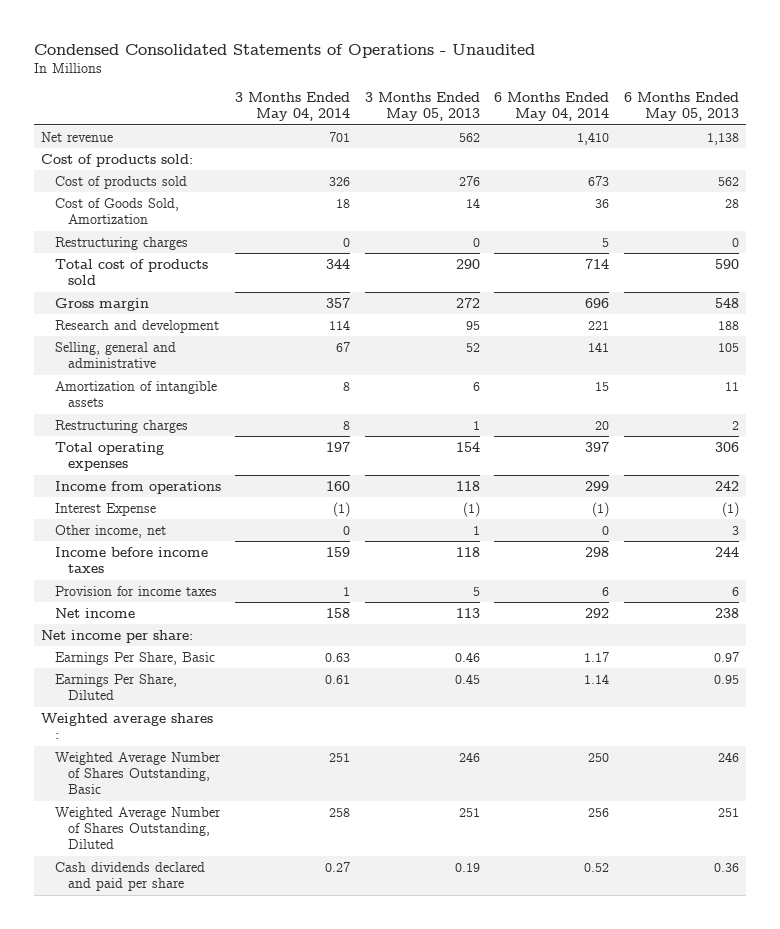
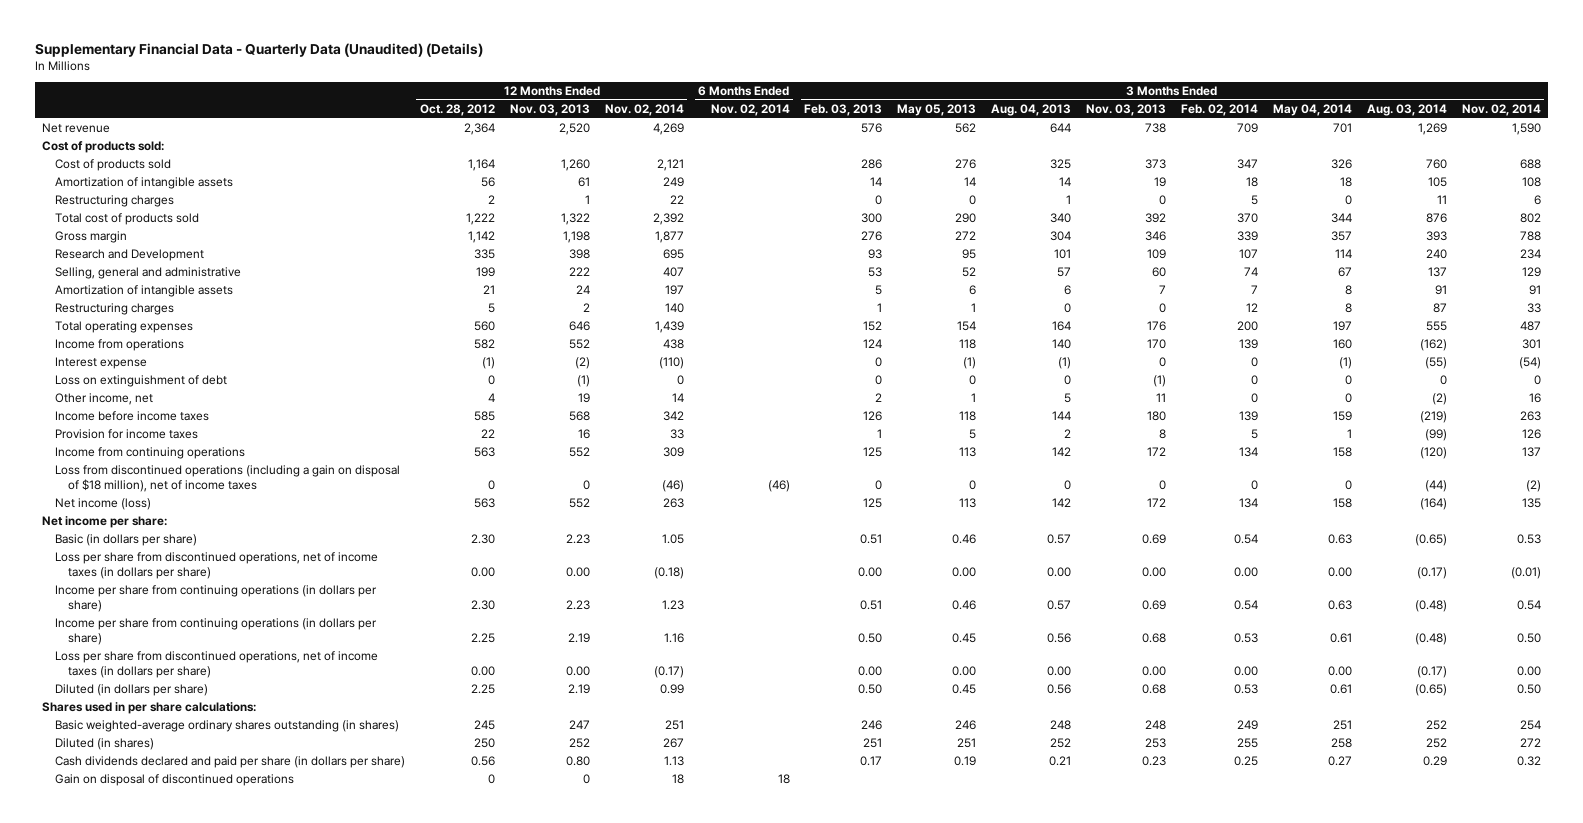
- Condensed Consolidated Statements of Operations - Unaudited
+ Supplementary Financial Data - Quarterly Data (Unaudited) (Details)
- | 3 Months Ended May 04, 2014 | 3 Months Ended May 05, 2013 | 6 Months Ended May 04, 2014 | 6 Months Ended May 05, 2013
+ | 12 Months Ended Oct. 28, 2012 | 12 Months Ended Nov. 03, 2013 | 12 Months Ended Nov. 02, 2014 | 6 Months Ended Nov. 02, 2014 | 3 Months Ended Feb. 03, 2013 | 3 Months Ended May 05, 2013 | 3 Months Ended Aug. 04, 2013 | 3 Months Ended Nov. 03, 2013 | 3 Months Ended Feb. 02, 2014 | 3 Months Ended May 04, 2014 | 3 Months Ended Aug. 03, 2014 | 3 Months Ended Nov. 02, 2014
- Cost of Goods Sold, Amortization | 18 | 14 | 36 | 28
+ Amortization of intangible assets | 56 | 61 | 249 | | 14 | 14 | 14 | 19 | 18 | 18 | 105 | 108
- Research and development | 114 | 95 | 221 | 188
+ Research and Development | 335 | 398 | 695 | | 93 | 95 | 101 | 109 | 107 | 114 | 240 | 234
- Interest Expense | (1) | (1) | (1) | (1)
+ Interest expense | (1) | (2) | (110) | | 0 | (1) | (1) | 0 | 0 | (1) | (55) | (54)
+ Loss on extinguishment of debt | 0 | (1) | 0 | | 0 | 0 | 0 | (1) | 0 | 0 | 0 | 0
- Net income | 158 | 113 | 292 | 238
+ Income from continuing operations | 563 | 552 | 309 | | 125 | 113 | 142 | 172 | 134 | 158 | (120) | 137
+ Loss from discontinued operations (including a gain on disposal of $18 million), net of income taxes | 0 | 0 | (46) | (46) | 0 | 0 | 0 | 0 | 0 | 0 | (44) | (2)
+ Net income (loss) | 563 | 552 | 263 | | 125 | 113 | 142 | 172 | 134 | 158 | (164) | 135
- Earnings Per Share, Basic | 0.63 | 0.46 | 1.17 | 0.97
- Earnings Per Share, Diluted | 0.61 | 0.45 | 1.14 | 0.95
- Weighted average shares :
- Weighted Average Number of Shares Outstanding, Basic | 251 | 246 | 250 | 246
- Weighted Average Number of Shares Outstanding, Diluted | 258 | 251 | 256 | 251
- Cash dividends declared and paid per share | 0.27 | 0.19 | 0.52 | 0.36
+ Basic (in dollars per share) | 2.30 | 2.23 | 1.05 | | 0.51 | 0.46 | 0.57 | 0.69 | 0.54 | 0.63 | (0.65) | 0.53
+ Loss per share from discontinued operations, net of income taxes (in dollars per share) | 0.00 | 0.00 | (0.18) | | 0.00 | 0.00 | 0.00 | 0.00 | 0.00 | 0.00 | (0.17) | (0.01)
+ Income per share from continuing operations (in dollars per share) | 2.30 | 2.23 | 1.23 | | 0.51 | 0.46 | 0.57 | 0.69 | 0.54 | 0.63 | (0.48) | 0.54
+ Income per share from continuing operations (in dollars per share) | 2.25 | 2.19 | 1.16 | | 0.50 | 0.45 | 0.56 | 0.68 | 0.53 | 0.61 | (0.48) | 0.50
+ Loss per share from discontinued operations, net of income taxes (in dollars per share) | 0.00 | 0.00 | (0.17) | | 0.00 | 0.00 | 0.00 | 0.00 | 0.00 | 0.00 | (0.17) | 0.00
+ Diluted (in dollars per share) | 2.25 | 2.19 | 0.99 | | 0.50 | 0.45 | 0.56 | 0.68 | 0.53 | 0.61 | (0.65) | 0.50
+ Shares used in per share calculations:
+ Basic weighted-average ordinary shares outstanding (in shares) | 245 | 247 | 251 | | 246 | 246 | 248 | 248 | 249 | 251 | 252 | 254
+ Diluted (in shares) | 250 | 252 | 267 | | 251 | 251 | 252 | 253 | 255 | 258 | 252 | 272
+ Cash dividends declared and paid per share (in dollars per share) | 0.56 | 0.80 | 1.13 | | 0.17 | 0.19 | 0.21 | 0.23 | 0.25 | 0.27 | 0.29 | 0.32
+ Gain on disposal of discontinued operations | 0 | 0 | 18 | 18 | | | | | | | |

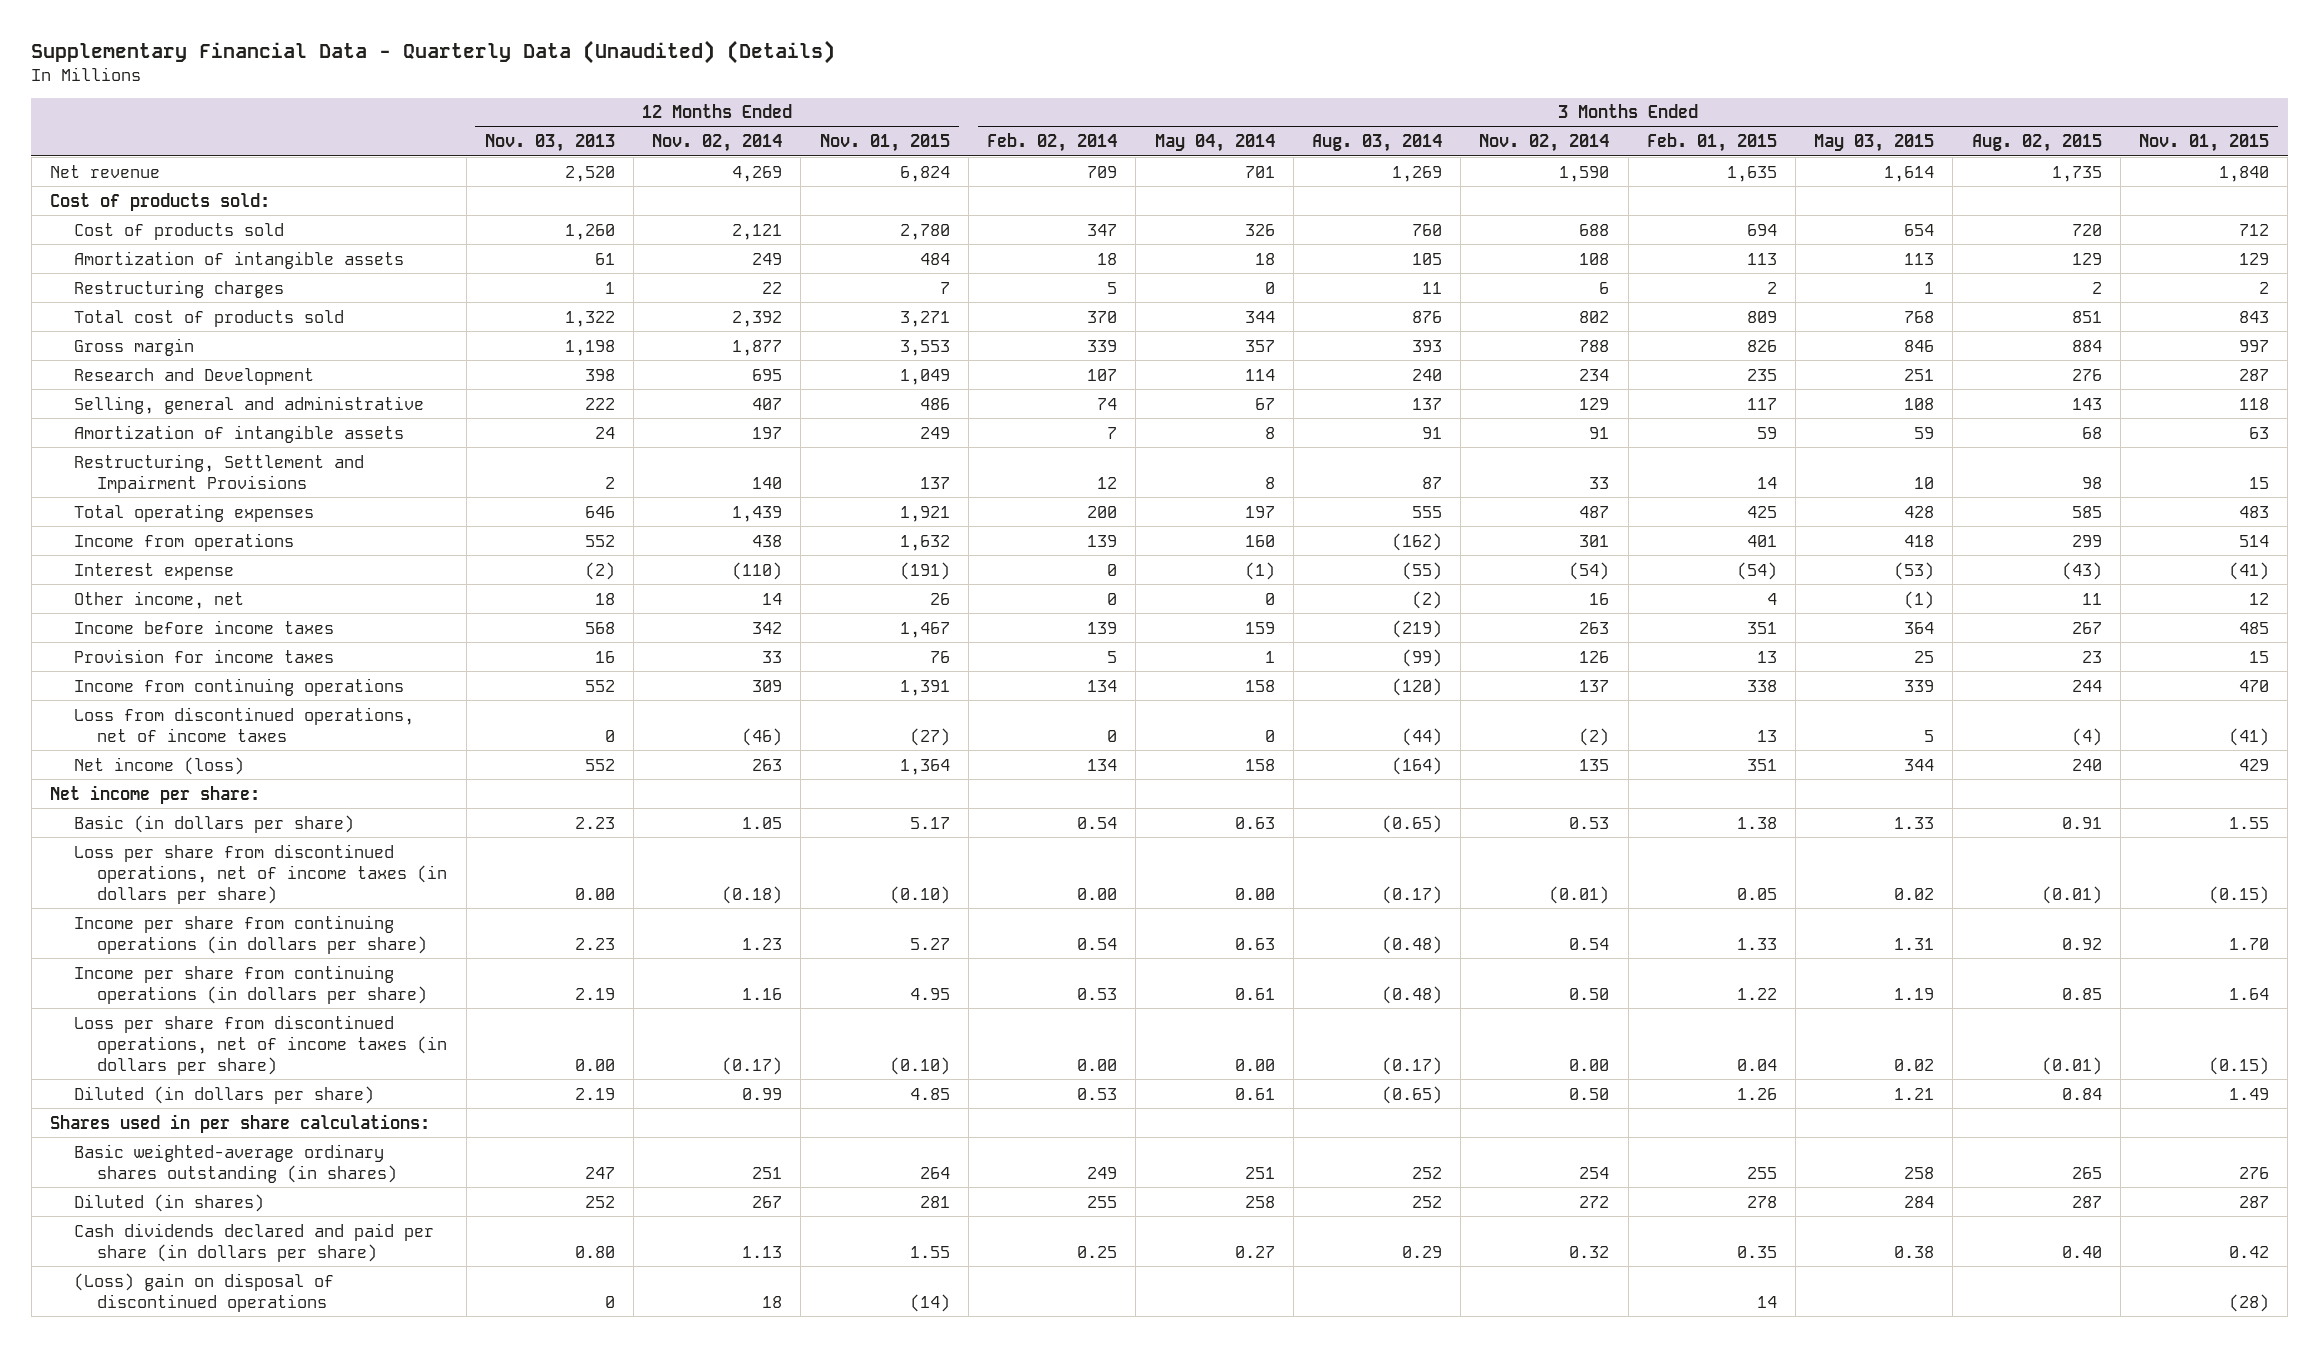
- | 12 Months Ended Oct. 28, 2012 | 12 Months Ended Nov. 03, 2013 | 12 Months Ended Nov. 02, 2014 | 6 Months Ended Nov. 02, 2014 | 3 Months Ended Feb. 03, 2013 | 3 Months Ended May 05, 2013 | 3 Months Ended Aug. 04, 2013 | 3 Months Ended Nov. 03, 2013 | 3 Months Ended Feb. 02, 2014 | 3 Months Ended May 04, 2014 | 3 Months Ended Aug. 03, 2014 | 3 Months Ended Nov. 02, 2014
+ | 12 Months Ended Nov. 03, 2013 | 12 Months Ended Nov. 02, 2014 | 12 Months Ended Nov. 01, 2015 | 3 Months Ended Feb. 02, 2014 | 3 Months Ended May 04, 2014 | 3 Months Ended Aug. 03, 2014 | 3 Months Ended Nov. 02, 2014 | 3 Months Ended Feb. 01, 2015 | 3 Months Ended May 03, 2015 | 3 Months Ended Aug. 02, 2015 | 3 Months Ended Nov. 01, 2015
- Restructuring charges | 5 | 2 | 140 | | 1 | 1 | 0 | 0 | 12 | 8 | 87 | 33
+ Restructuring, Settlement and Impairment Provisions | 2 | 140 | 137 | 12 | 8 | 87 | 33 | 14 | 10 | 98 | 15
- Loss on extinguishment of debt | 0 | (1) | 0 | | 0 | 0 | 0 | (1) | 0 | 0 | 0 | 0
- Other income, net | 4 | 19 | 14 | | 2 | 1 | 5 | 11 | 0 | 0 | (2) | 16
+ Other income, net | 18 | 14 | 26 | 0 | 0 | (2) | 16 | 4 | (1) | 11 | 12
- Loss from discontinued operations (including a gain on disposal of $18 million), net of income taxes | 0 | 0 | (46) | (46) | 0 | 0 | 0 | 0 | 0 | 0 | (44) | (2)
+ Loss from discontinued operations, net of income taxes | 0 | (46) | (27) | 0 | 0 | (44) | (2) | 13 | 5 | (4) | (41)
- Gain on disposal of discontinued operations | 0 | 0 | 18 | 18 | | | | | | | |
+ (Loss) gain on disposal of discontinued operations | 0 | 18 | (14) | | | | | 14 | | | (28)

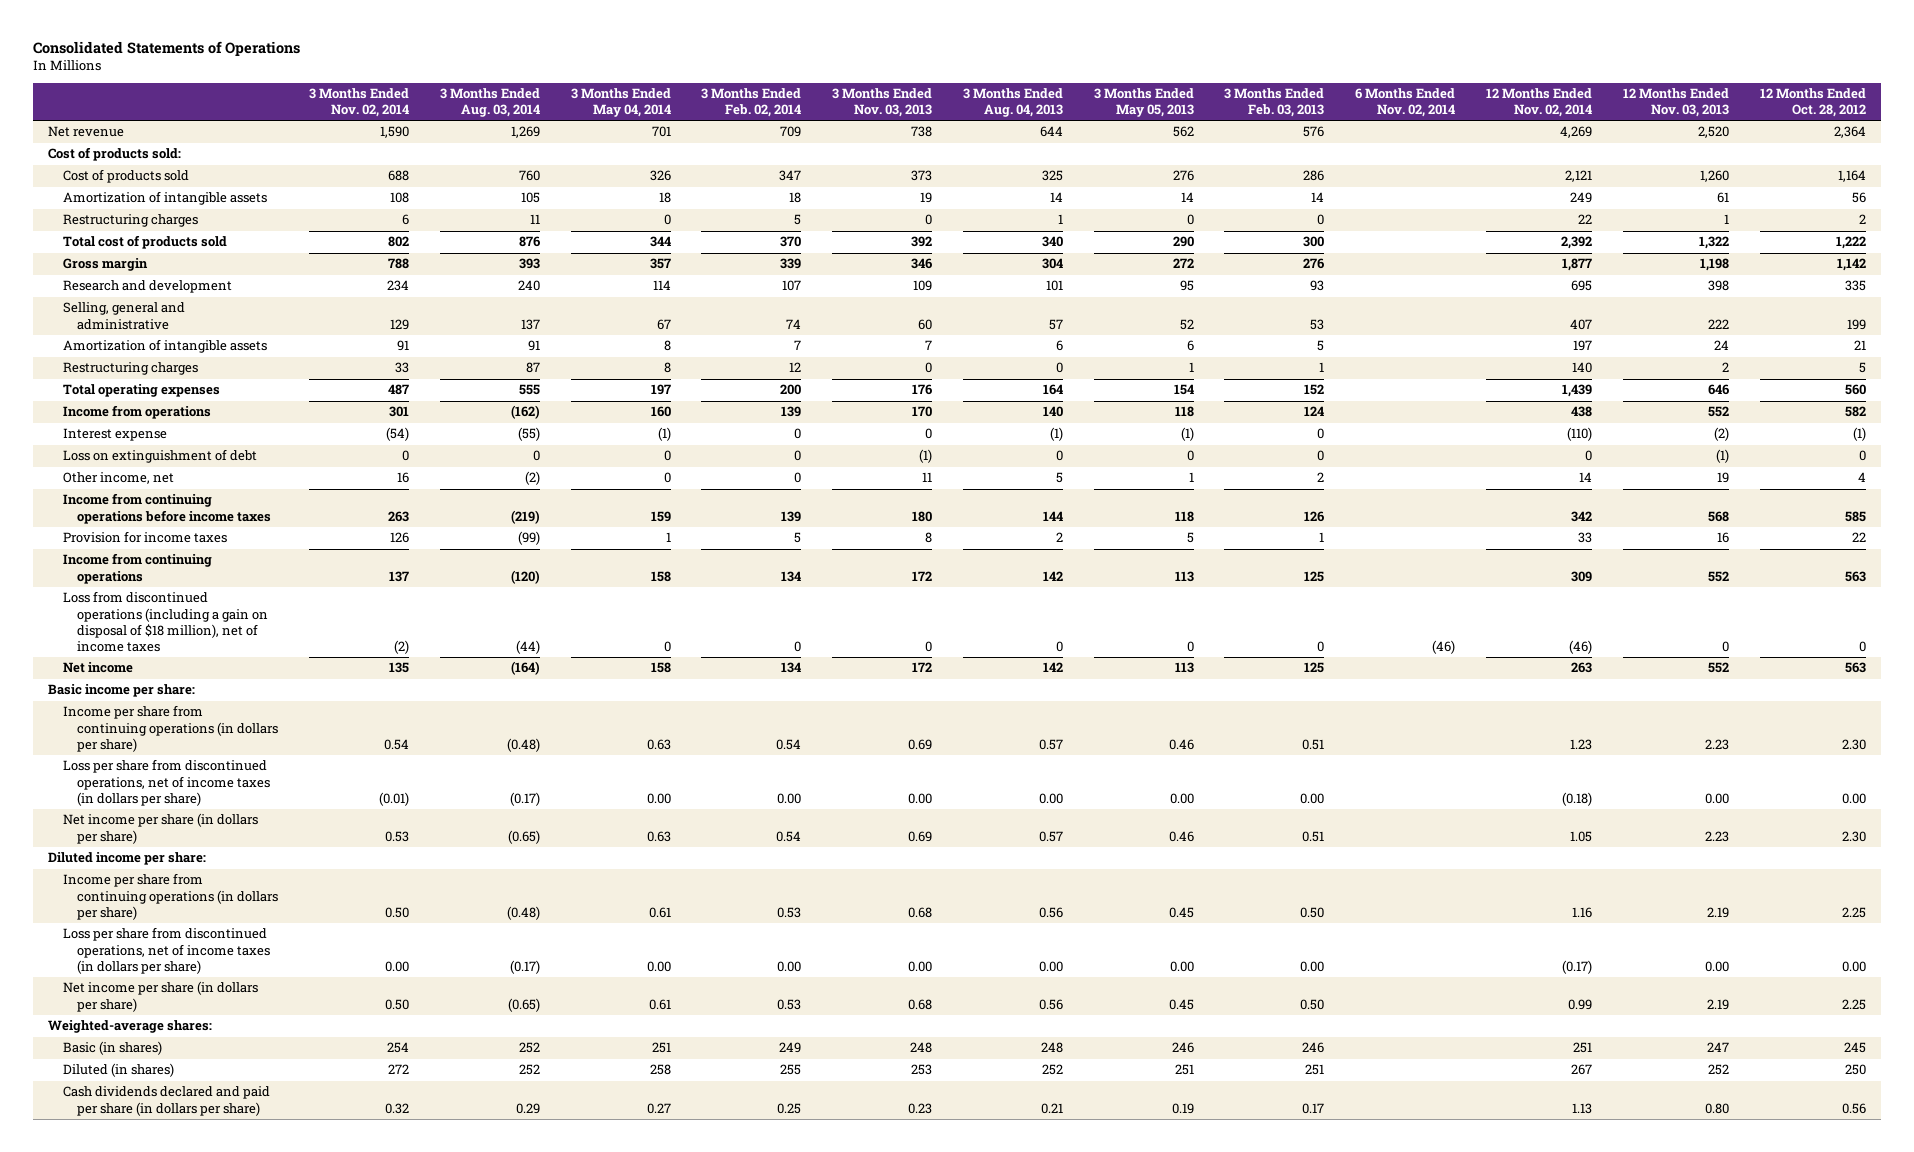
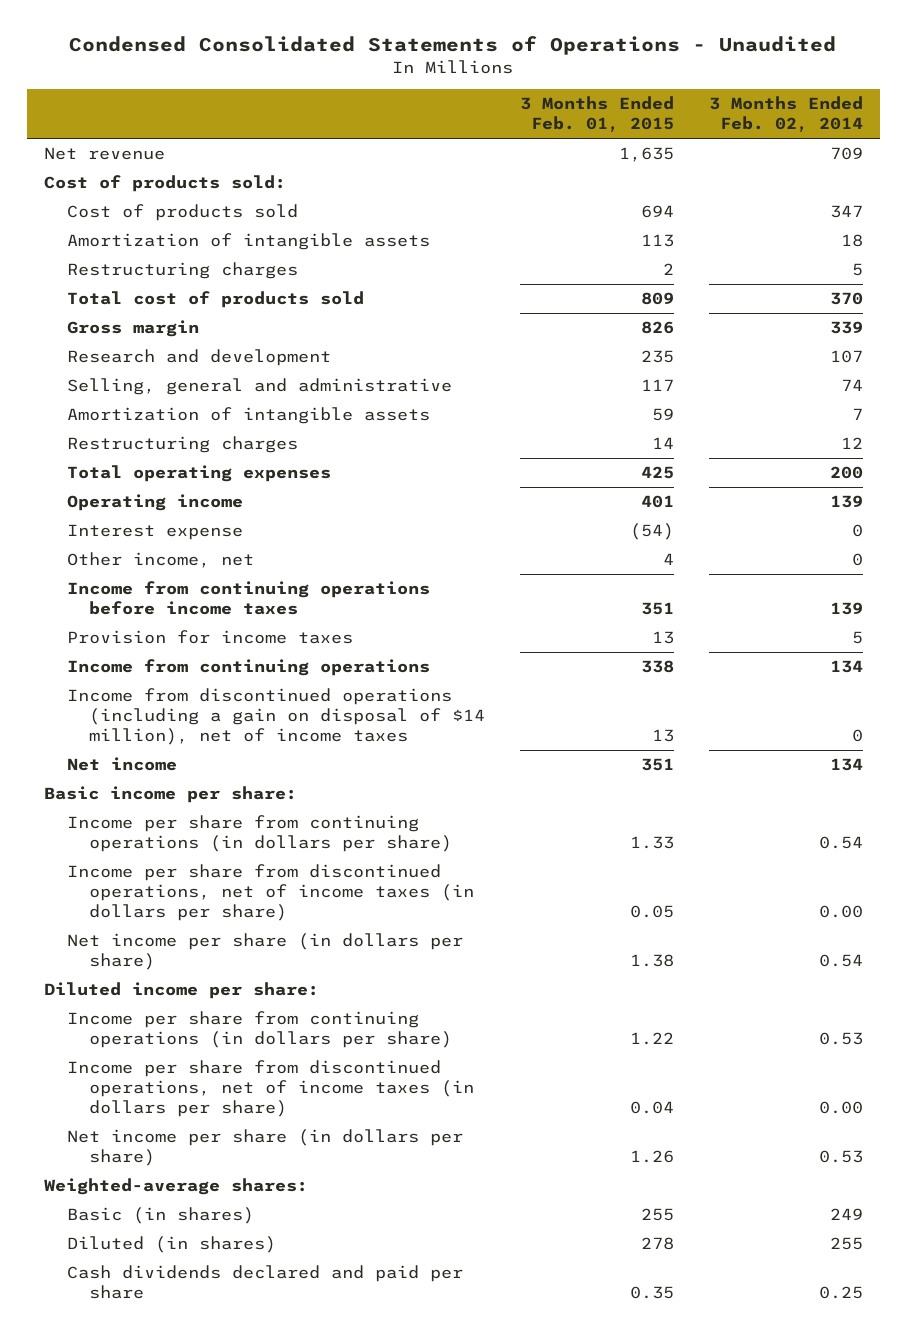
- Consolidated Statements of Operations
+ Condensed Consolidated Statements of Operations - Unaudited
- | 3 Months Ended Nov. 02, 2014 | 3 Months Ended Aug. 03, 2014 | 3 Months Ended May 04, 2014 | 3 Months Ended Feb. 02, 2014 | 3 Months Ended Nov. 03, 2013 | 3 Months Ended Aug. 04, 2013 | 3 Months Ended May 05, 2013 | 3 Months Ended Feb. 03, 2013 | 6 Months Ended Nov. 02, 2014 | 12 Months Ended Nov. 02, 2014 | 12 Months Ended Nov. 03, 2013 | 12 Months Ended Oct. 28, 2012
+ | 3 Months Ended Feb. 01, 2015 | 3 Months Ended Feb. 02, 2014
- Income from operations | 301 | (162) | 160 | 139 | 170 | 140 | 118 | 124 | | 438 | 552 | 582
+ Operating income | 401 | 139
- Loss on extinguishment of debt | 0 | 0 | 0 | 0 | (1) | 0 | 0 | 0 | | 0 | (1) | 0
- Loss from discontinued operations (including a gain on disposal of $18 million), net of income taxes | (2) | (44) | 0 | 0 | 0 | 0 | 0 | 0 | (46) | (46) | 0 | 0
+ Income from discontinued operations (including a gain on disposal of $14 million), net of income taxes | 13 | 0
- Loss per share from discontinued operations, net of income taxes (in dollars per share) | (0.01) | (0.17) | 0.00 | 0.00 | 0.00 | 0.00 | 0.00 | 0.00 | | (0.18) | 0.00 | 0.00
+ Income per share from discontinued operations, net of income taxes (in dollars per share) | 0.05 | 0.00
- Loss per share from discontinued operations, net of income taxes (in dollars per share) | 0.00 | (0.17) | 0.00 | 0.00 | 0.00 | 0.00 | 0.00 | 0.00 | | (0.17) | 0.00 | 0.00
+ Income per share from discontinued operations, net of income taxes (in dollars per share) | 0.04 | 0.00
- Cash dividends declared and paid per share (in dollars per share) | 0.32 | 0.29 | 0.27 | 0.25 | 0.23 | 0.21 | 0.19 | 0.17 | | 1.13 | 0.80 | 0.56
+ Cash dividends declared and paid per share | 0.35 | 0.25

